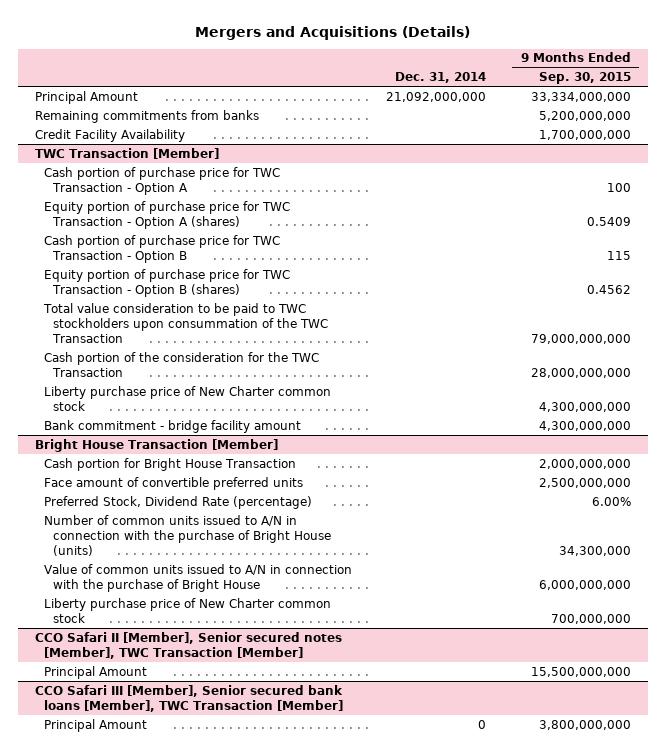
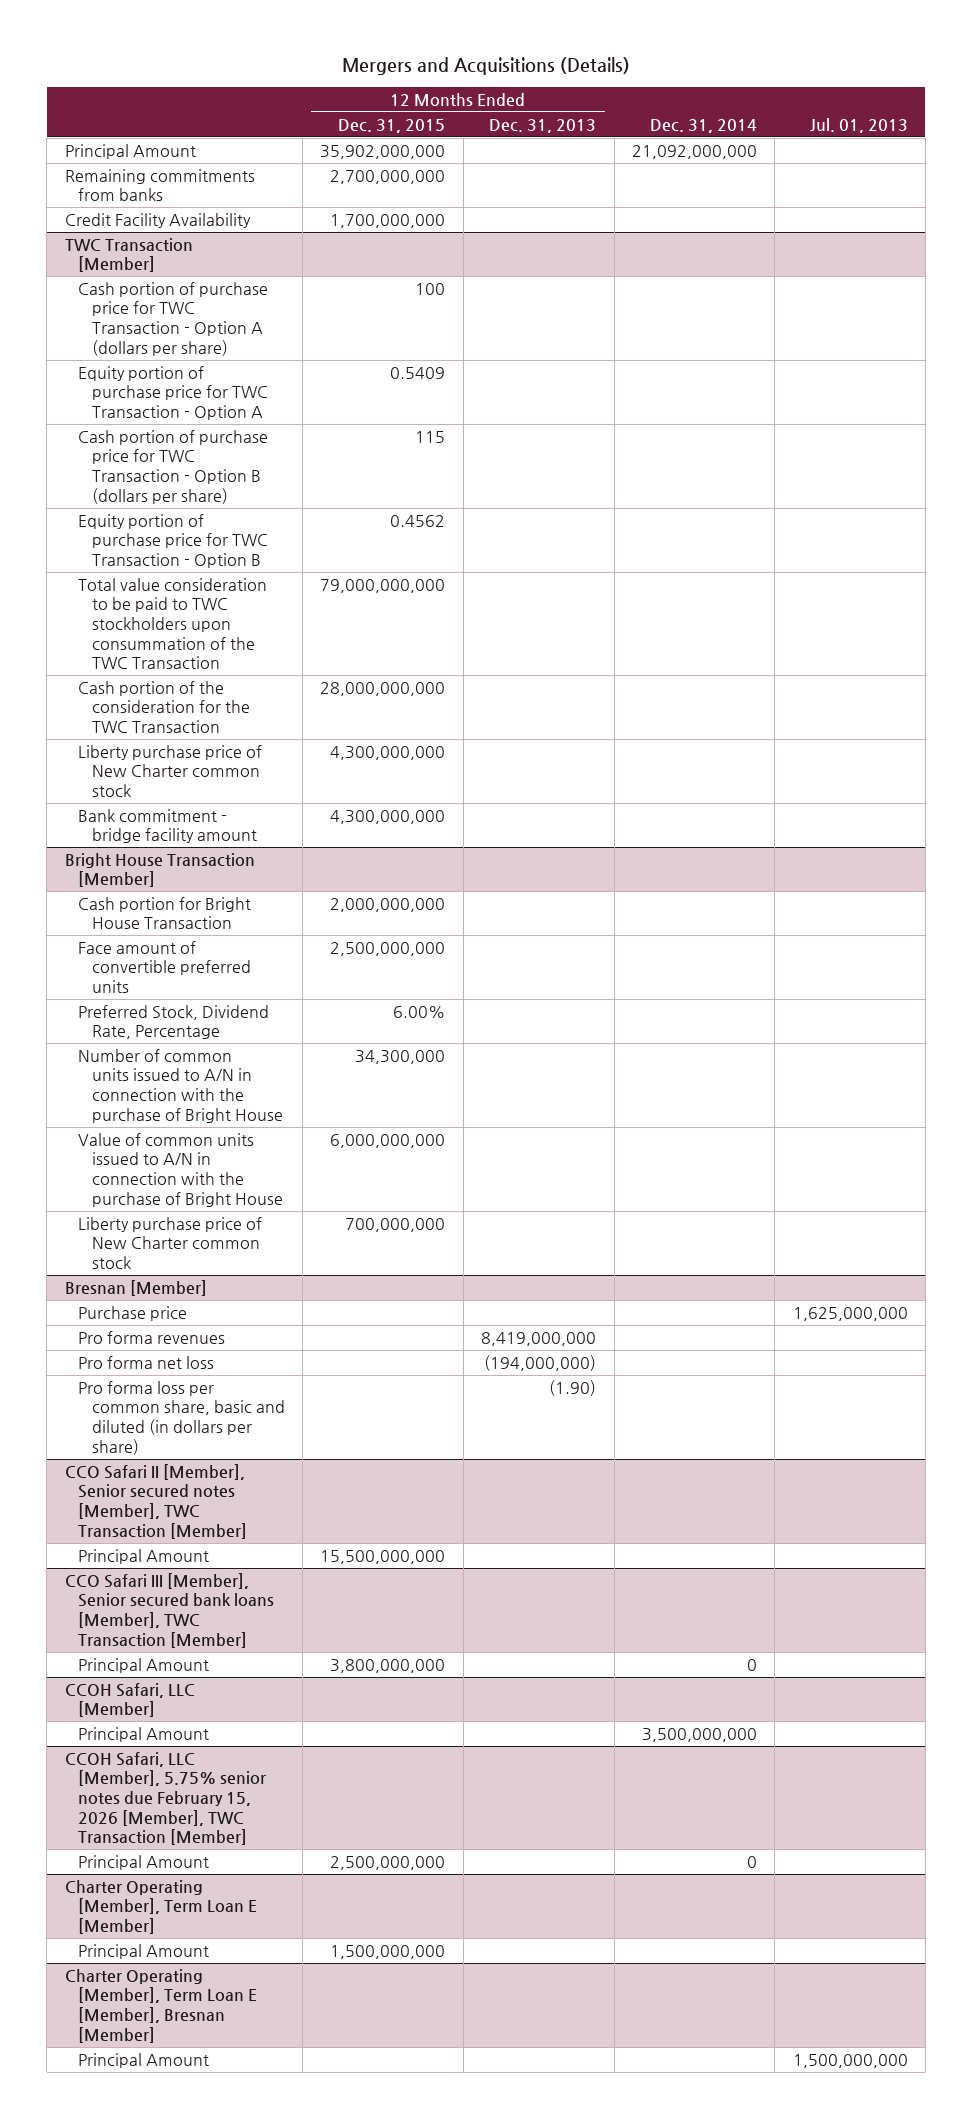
- | Dec. 31, 2014 | 9 Months Ended Sep. 30, 2015
+ | 12 Months Ended Dec. 31, 2015 | 12 Months Ended Dec. 31, 2013 | Dec. 31, 2014 | Jul. 01, 2013
@ TWC Transaction [Member]
- Cash portion of purchase price for TWC Transaction - Option A | | 100
- Equity portion of purchase price for TWC Transaction - Option A (shares) | | 0.5409
- Cash portion of purchase price for TWC Transaction - Option B | | 115
- Equity portion of purchase price for TWC Transaction - Option B (shares) | | 0.4562
+ Cash portion of purchase price for TWC Transaction - Option A (dollars per share) | 100 | | |
+ Equity portion of purchase price for TWC Transaction - Option A | 0.5409 | | |
+ Cash portion of purchase price for TWC Transaction - Option B (dollars per share) | 115 | | |
+ Equity portion of purchase price for TWC Transaction - Option B | 0.4562 | | |
@ Bright House Transaction [Member]
- Preferred Stock, Dividend Rate (percentage) | | 6.00%
- Number of common units issued to A/N in connection with the purchase of Bright House (units) | | 34,300,000
+ Preferred Stock, Dividend Rate, Percentage | 6.00% | | |
+ Number of common units issued to A/N in connection with the purchase of Bright House | 34,300,000 | | |
+ Bresnan [Member]
+ Purchase price | | | | 1,625,000,000
+ Pro forma revenues | | 8,419,000,000 | |
+ Pro forma net loss | | (194,000,000) | |
+ Pro forma loss per common share, basic and diluted (in dollars per share) | | (1.90) | |
+ CCOH Safari, LLC [Member]
+ Principal Amount | | | 3,500,000,000 |
+ CCOH Safari, LLC [Member], 5.75% senior notes due February 15, 2026 [Member], TWC Transaction [Member]
+ Principal Amount | 2,500,000,000 | | 0 |
+ Charter Operating [Member], Term Loan E [Member]
+ Principal Amount | 1,500,000,000 | | |
+ Charter Operating [Member], Term Loan E [Member], Bresnan [Member]
+ Principal Amount | | | | 1,500,000,000

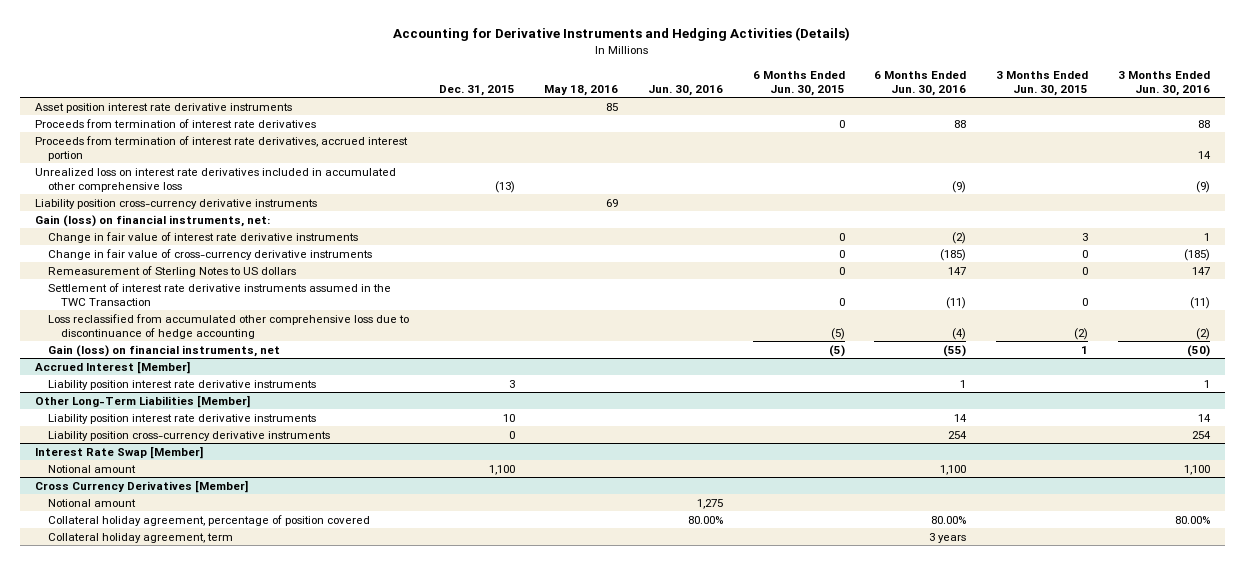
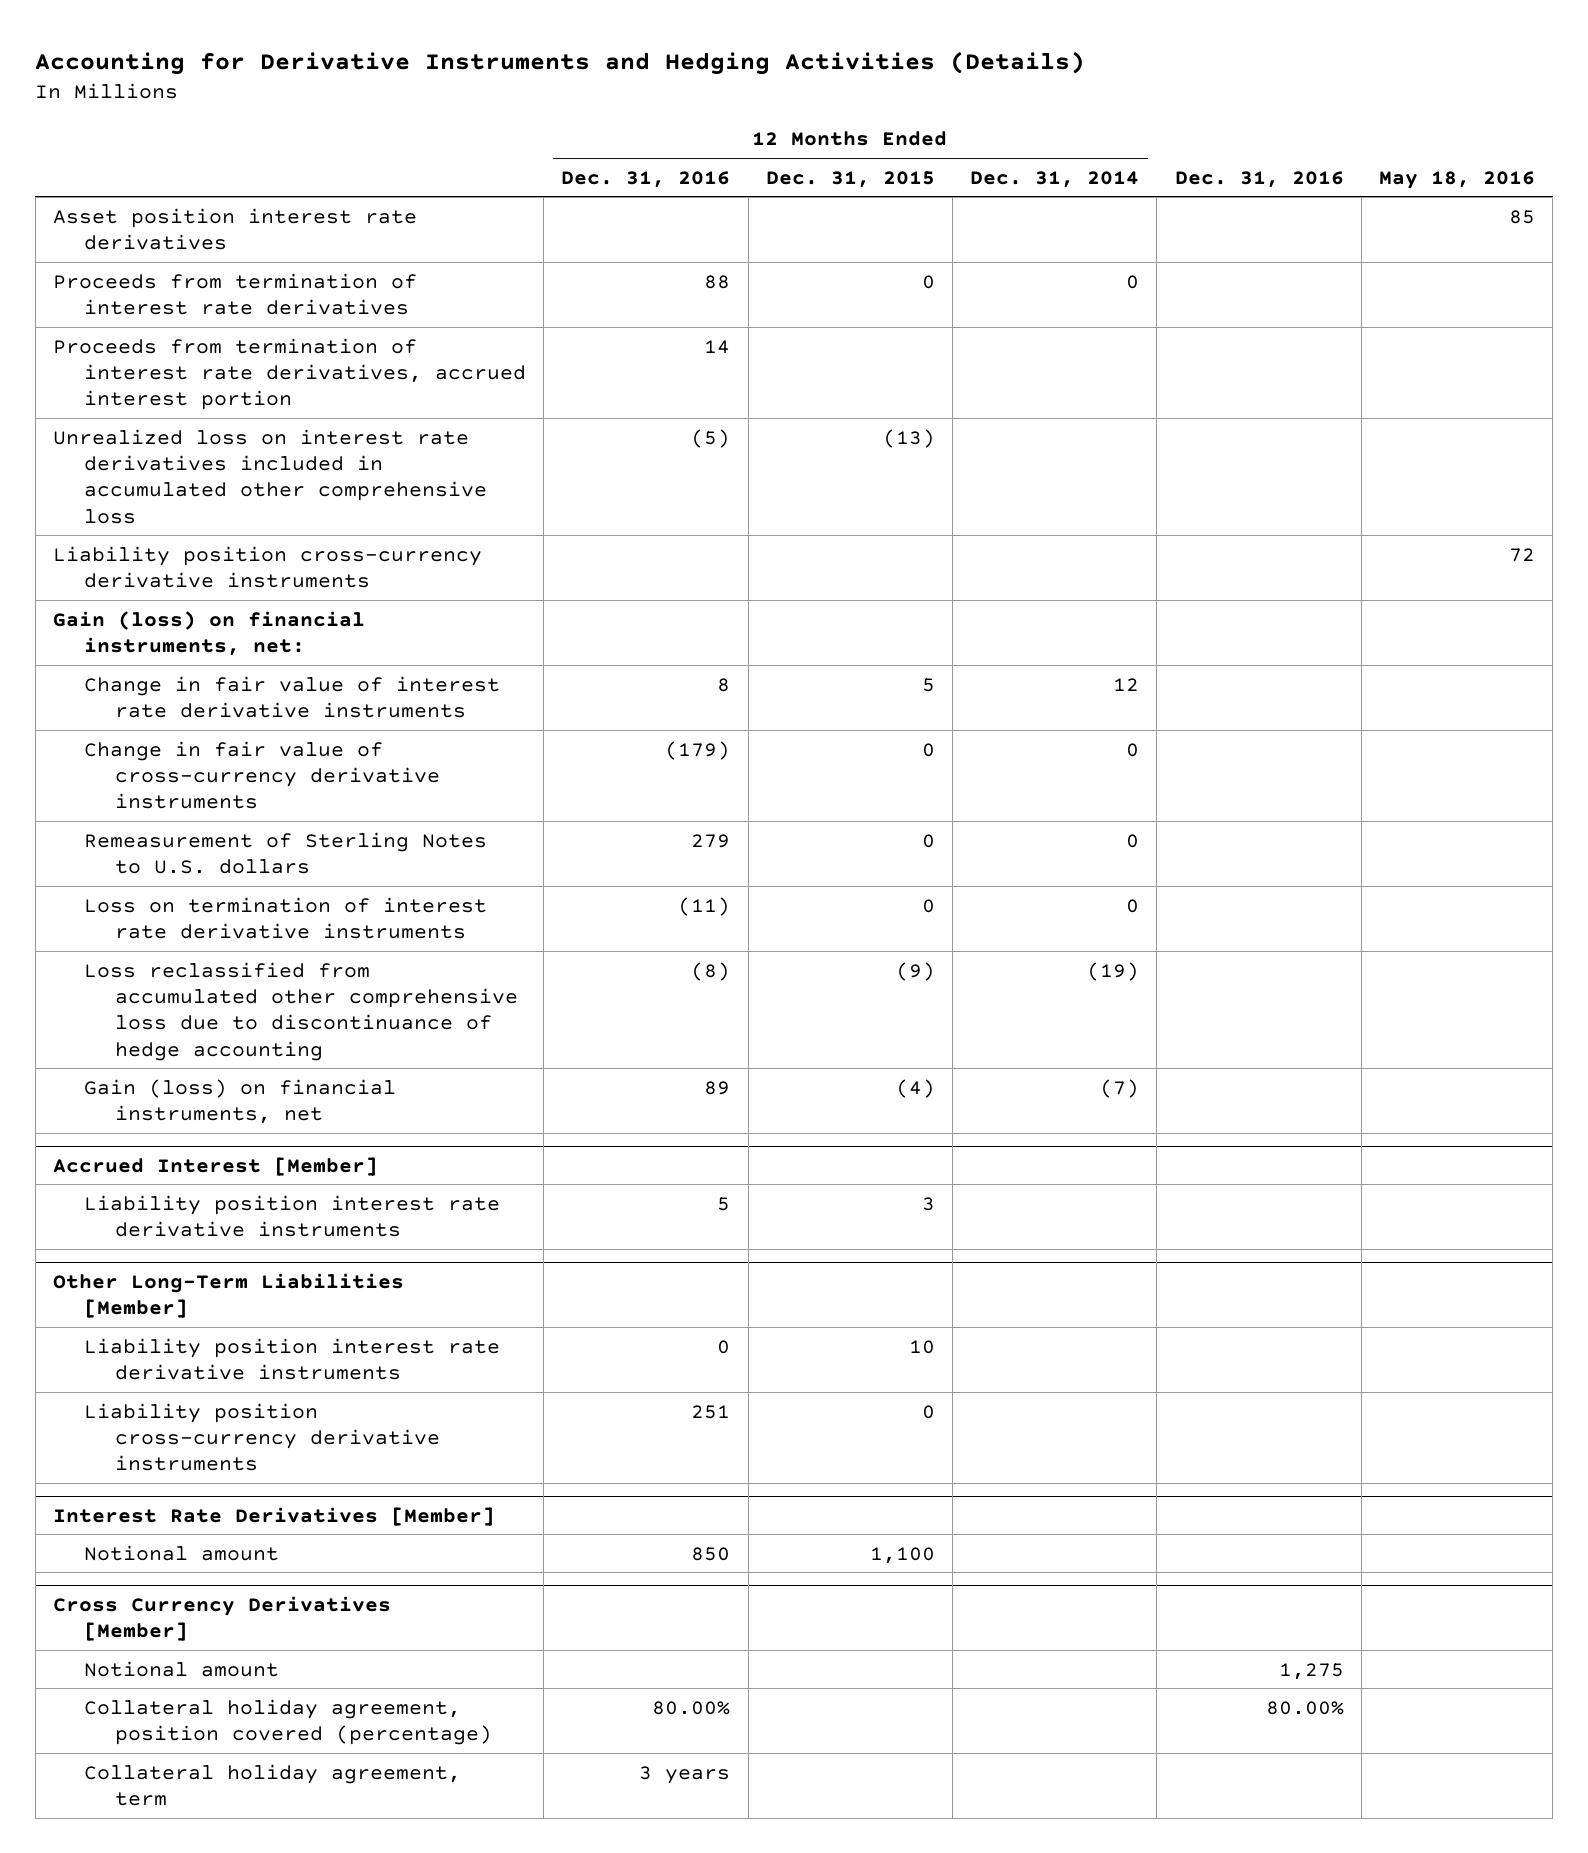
- | Dec. 31, 2015 | May 18, 2016 | Jun. 30, 2016 | 6 Months Ended Jun. 30, 2015 | 6 Months Ended Jun. 30, 2016 | 3 Months Ended Jun. 30, 2015 | 3 Months Ended Jun. 30, 2016
+ | 12 Months Ended Dec. 31, 2016 | 12 Months Ended Dec. 31, 2015 | 12 Months Ended Dec. 31, 2014 | Dec. 31, 2016 | May 18, 2016
- Asset position interest rate derivative instruments | | 85 | | | | |
+ Asset position interest rate derivatives | | | | | 85
- Liability position cross-currency derivative instruments | | 69 | | | | |
+ Liability position cross-currency derivative instruments | | | | | 72
- Remeasurement of Sterling Notes to US dollars | | | | 0 | 147 | 0 | 147
- Settlement of interest rate derivative instruments assumed in the TWC Transaction | | | | 0 | (11) | 0 | (11)
+ Remeasurement of Sterling Notes to U.S. dollars | 279 | 0 | 0 | |
+ Loss on termination of interest rate derivative instruments | (11) | 0 | 0 | |
- Interest Rate Swap [Member]
+ Interest Rate Derivatives [Member]
@ Cross Currency Derivatives [Member]
- Collateral holiday agreement, percentage of position covered | | | 80.00% | | 80.00% | | 80.00%
+ Collateral holiday agreement, position covered (percentage) | 80.00% | | | 80.00% |

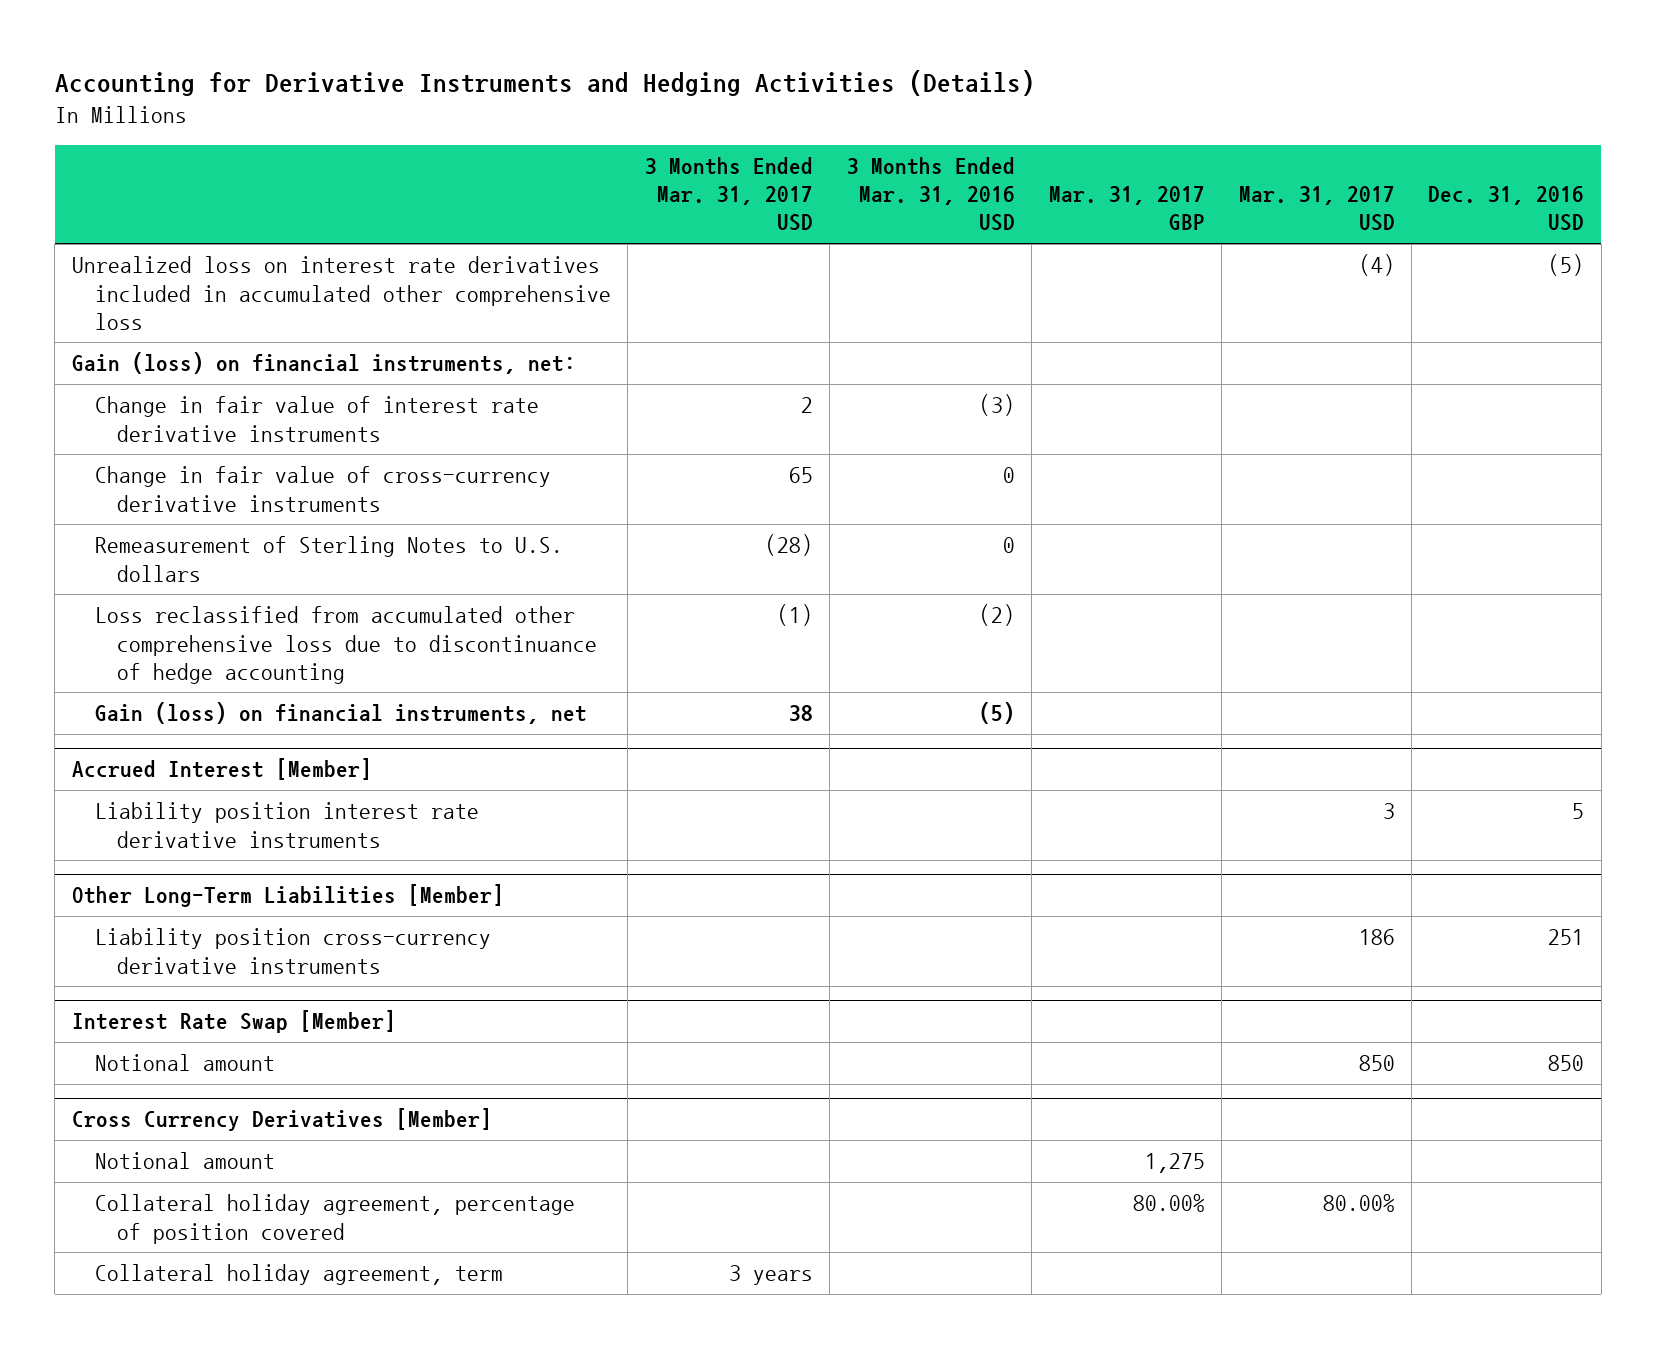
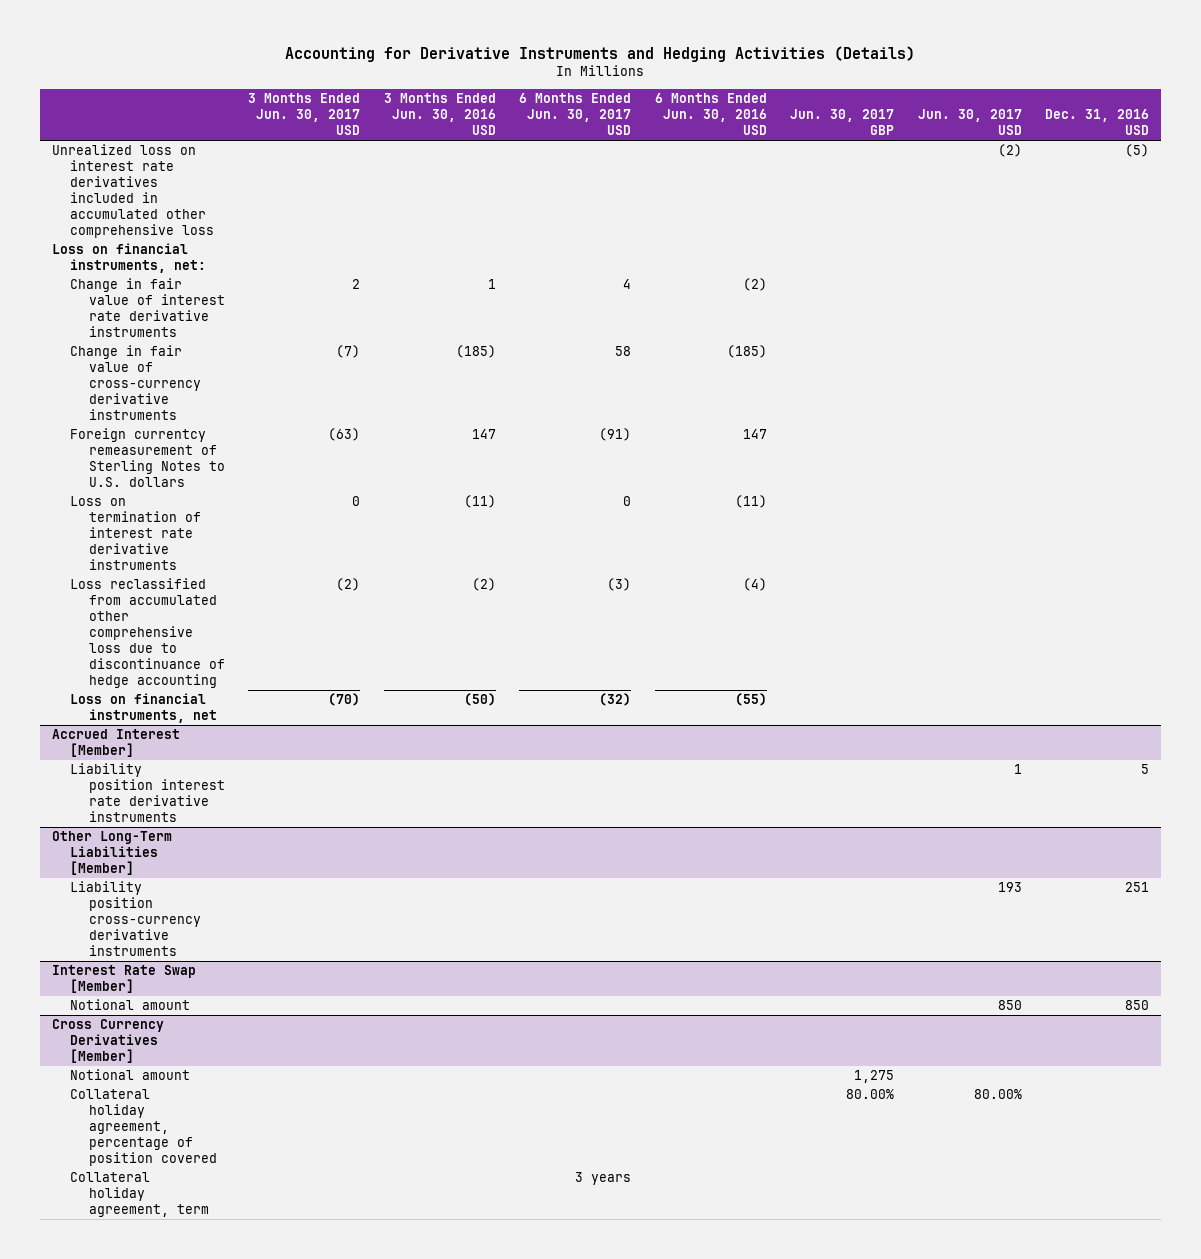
- | 3 Months Ended Mar. 31, 2017 USD | 3 Months Ended Mar. 31, 2016 USD | Mar. 31, 2017 GBP | Mar. 31, 2017 USD | Dec. 31, 2016 USD
+ | 3 Months Ended Jun. 30, 2017 USD | 3 Months Ended Jun. 30, 2016 USD | 6 Months Ended Jun. 30, 2017 USD | 6 Months Ended Jun. 30, 2016 USD | Jun. 30, 2017 GBP | Jun. 30, 2017 USD | Dec. 31, 2016 USD
- Gain (loss) on financial instruments, net:
+ Loss on financial instruments, net:
- Remeasurement of Sterling Notes to U.S. dollars | (28) | 0 | | |
+ Foreign currentcy remeasurement of Sterling Notes to U.S. dollars | (63) | 147 | (91) | 147 | | |
+ Loss on termination of interest rate derivative instruments | 0 | (11) | 0 | (11) | | |
- Gain (loss) on financial instruments, net | 38 | (5) | | |
+ Loss on financial instruments, net | (70) | (50) | (32) | (55) | | |

